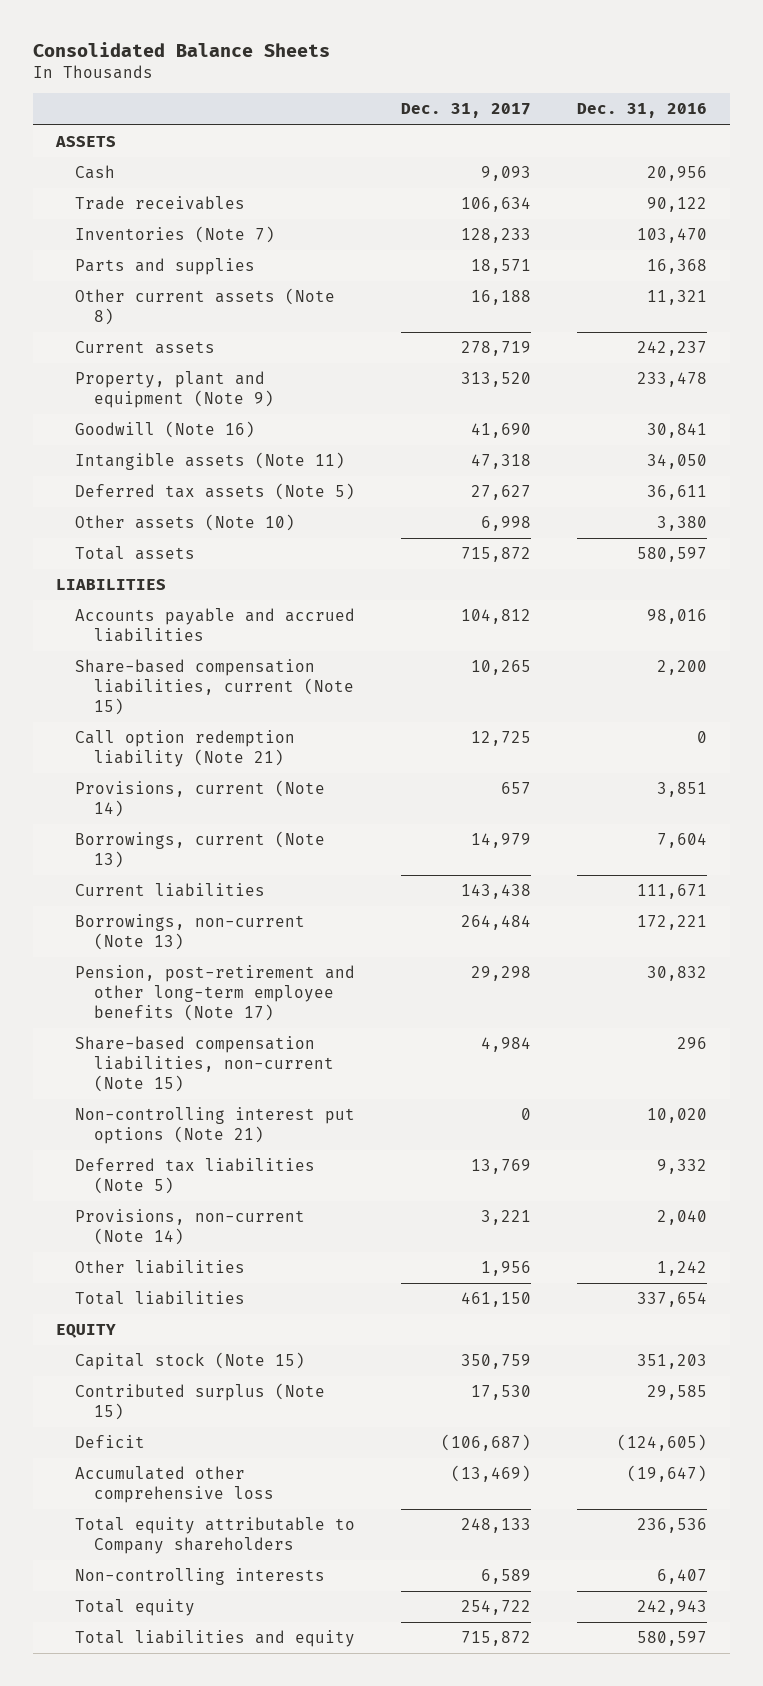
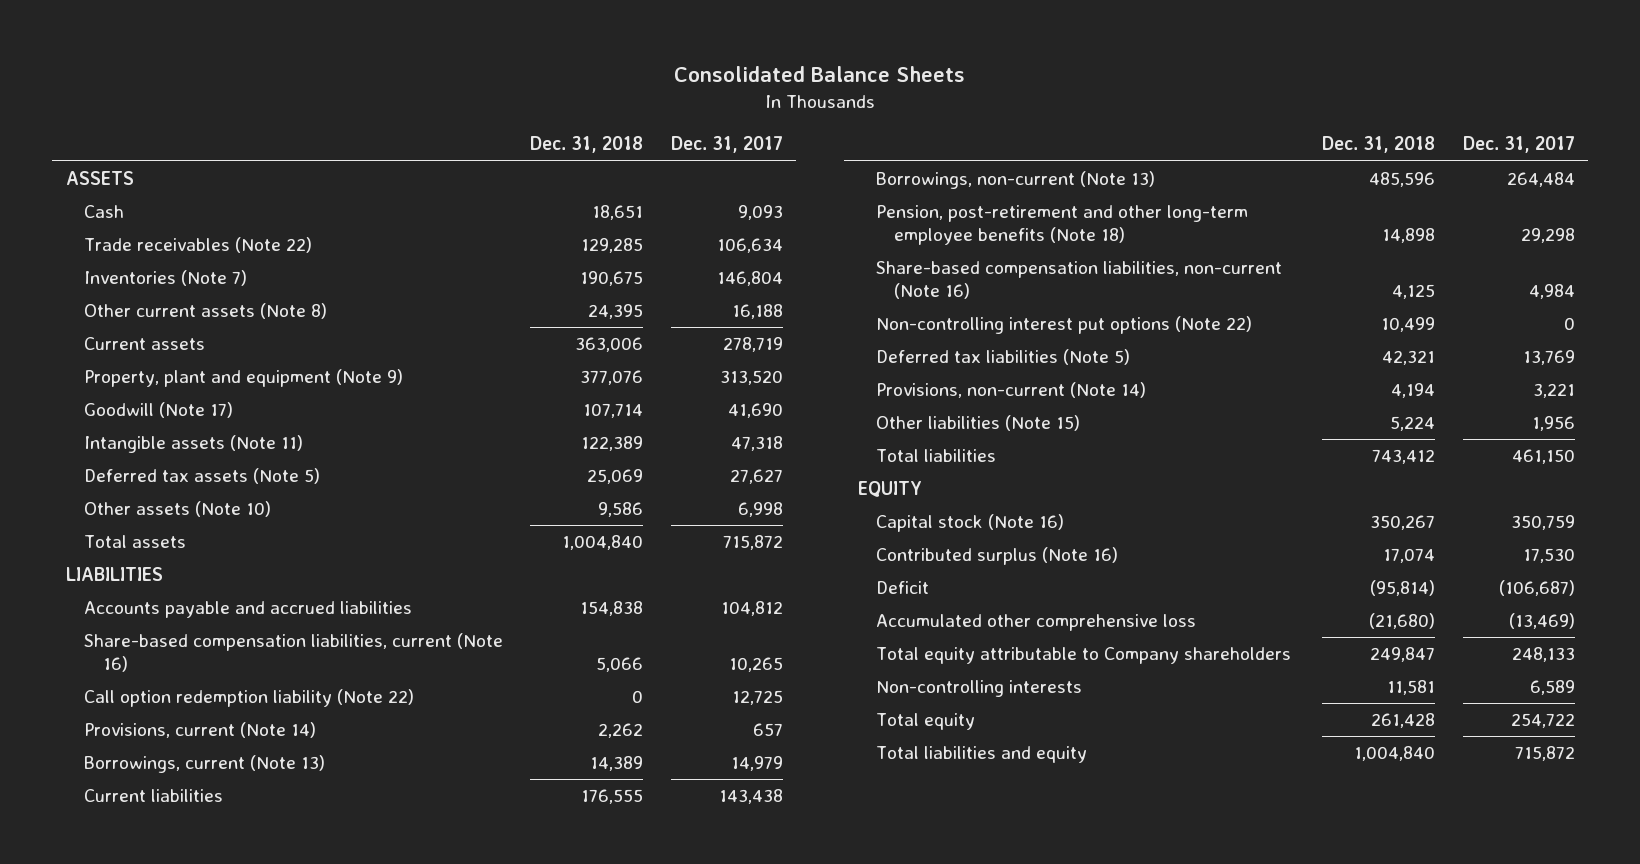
- | Dec. 31, 2017 | Dec. 31, 2016
+ | Dec. 31, 2018 | Dec. 31, 2017
- Trade receivables | 106,634 | 90,122
- Inventories (Note 7) | 128,233 | 103,470
- Parts and supplies | 18,571 | 16,368
+ Trade receivables (Note 22) | 129,285 | 106,634
+ Inventories (Note 7) | 190,675 | 146,804
- Goodwill (Note 16) | 41,690 | 30,841
+ Goodwill (Note 17) | 107,714 | 41,690
- Share-based compensation liabilities, current (Note 15) | 10,265 | 2,200
- Call option redemption liability (Note 21) | 12,725 | 0
+ Share-based compensation liabilities, current (Note 16) | 5,066 | 10,265
+ Call option redemption liability (Note 22) | 0 | 12,725
- Pension, post-retirement and other long-term employee benefits (Note 17) | 29,298 | 30,832
- Share-based compensation liabilities, non-current (Note 15) | 4,984 | 296
- Non-controlling interest put options (Note 21) | 0 | 10,020
+ Pension, post-retirement and other long-term employee benefits (Note 18) | 14,898 | 29,298
+ Share-based compensation liabilities, non-current (Note 16) | 4,125 | 4,984
+ Non-controlling interest put options (Note 22) | 10,499 | 0
- Other liabilities | 1,956 | 1,242
+ Other liabilities (Note 15) | 5,224 | 1,956
- Capital stock (Note 15) | 350,759 | 351,203
- Contributed surplus (Note 15) | 17,530 | 29,585
+ Capital stock (Note 16) | 350,267 | 350,759
+ Contributed surplus (Note 16) | 17,074 | 17,530

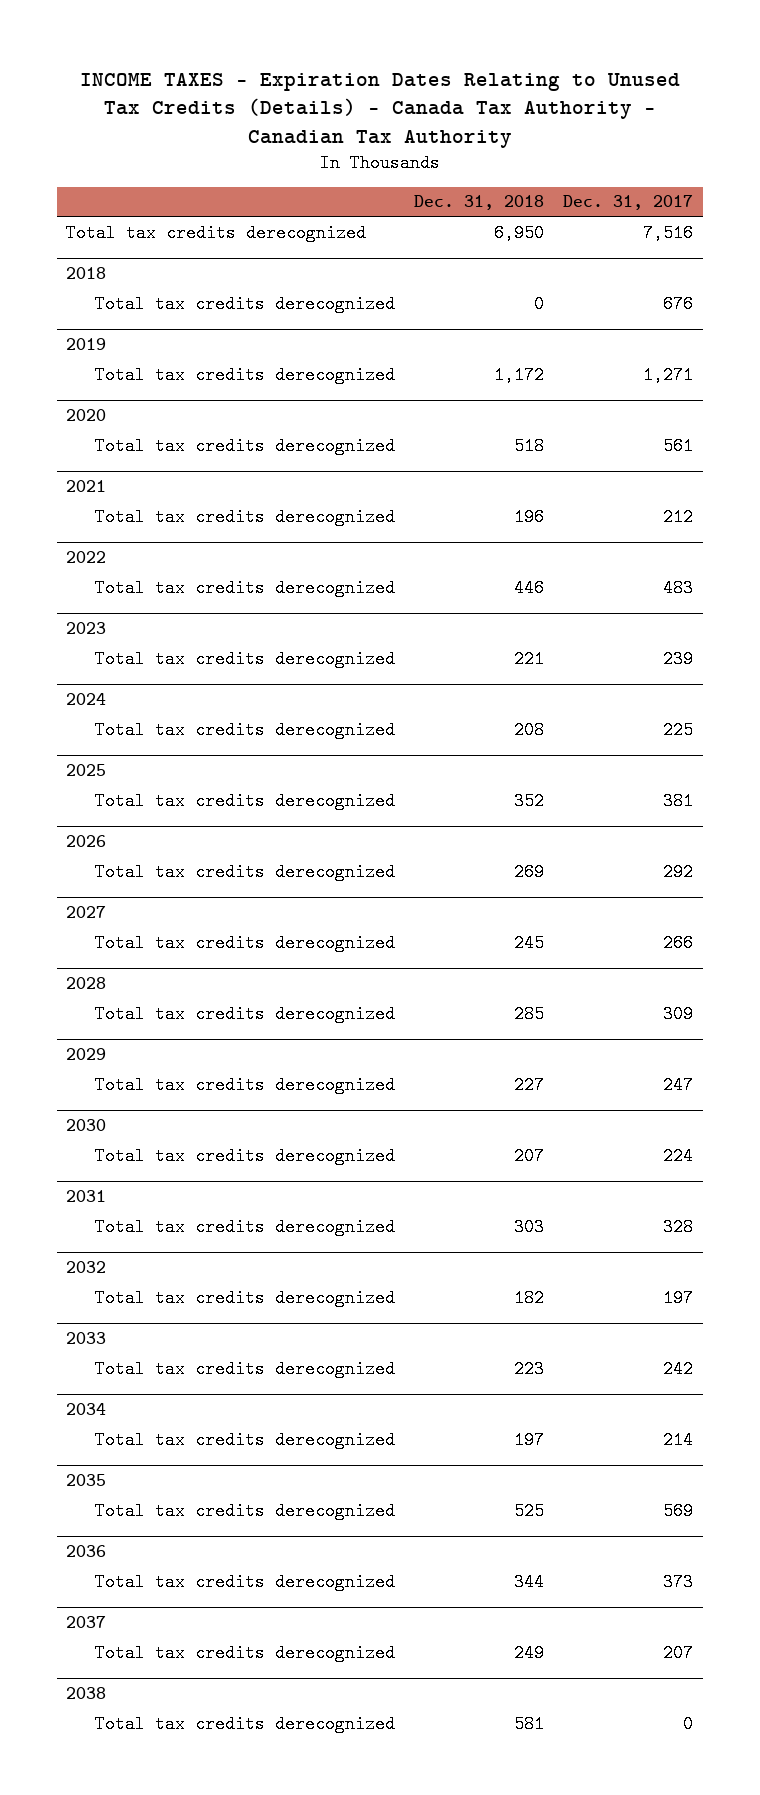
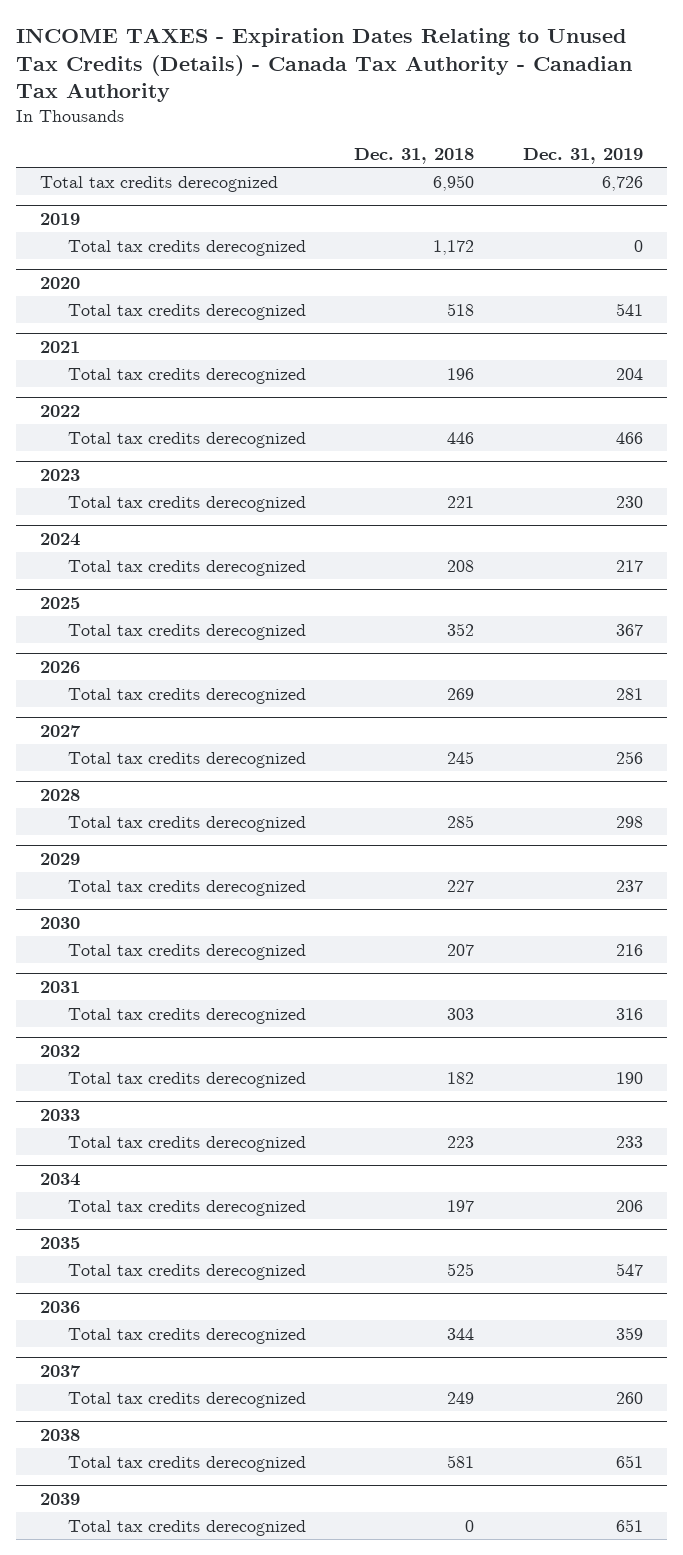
- | Dec. 31, 2018 | Dec. 31, 2017
+ | Dec. 31, 2018 | Dec. 31, 2019
- 2018
- Total tax credits derecognized | 0 | 676
+ 2039
+ Total tax credits derecognized | 0 | 651

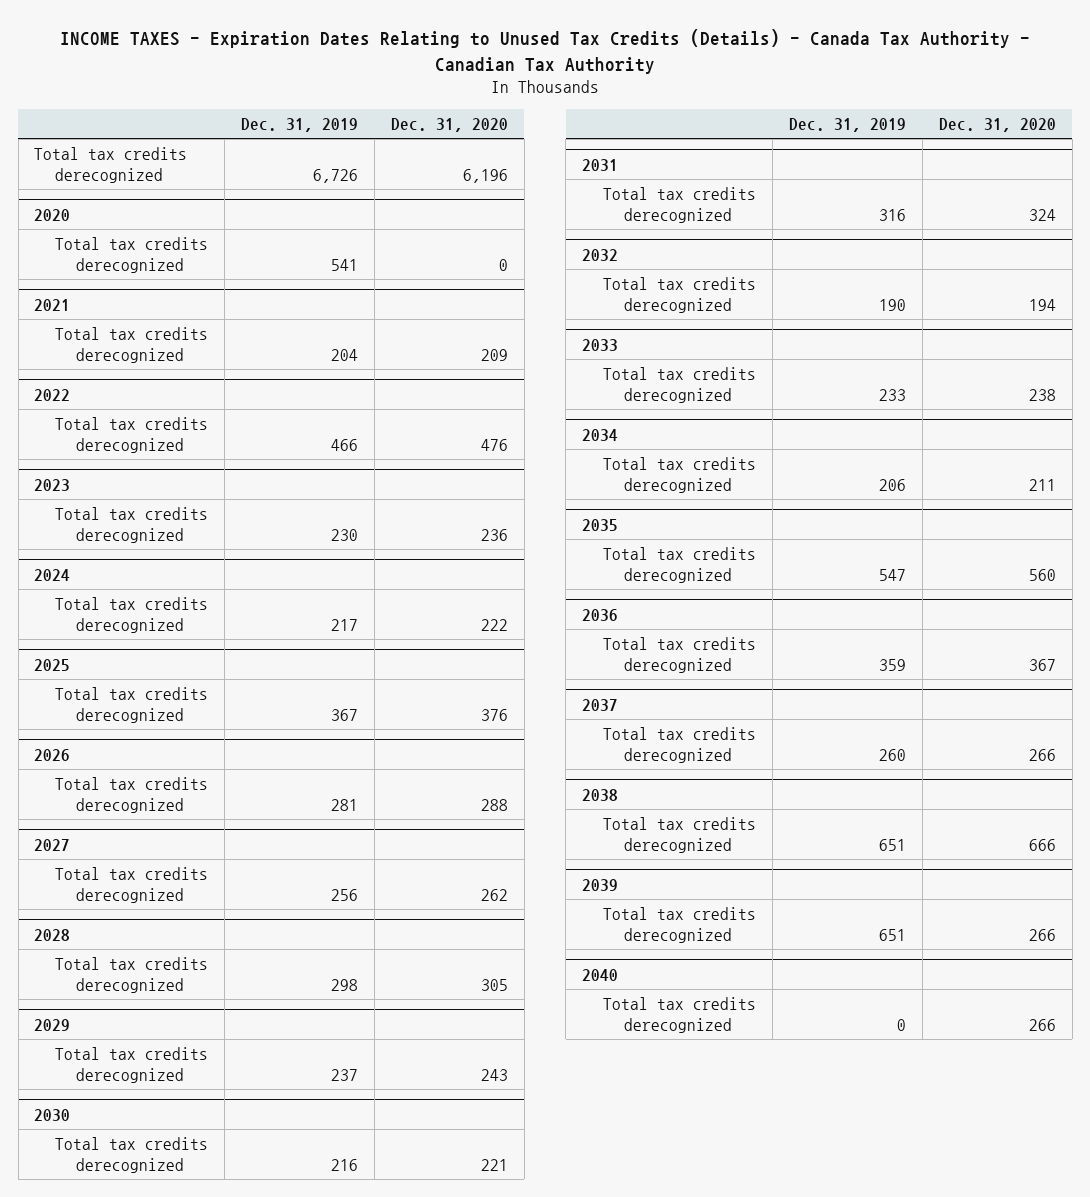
- | Dec. 31, 2018 | Dec. 31, 2019
+ | Dec. 31, 2019 | Dec. 31, 2020
- 2019
- Total tax credits derecognized | 1,172 | 0
+ 2040
+ Total tax credits derecognized | 0 | 266

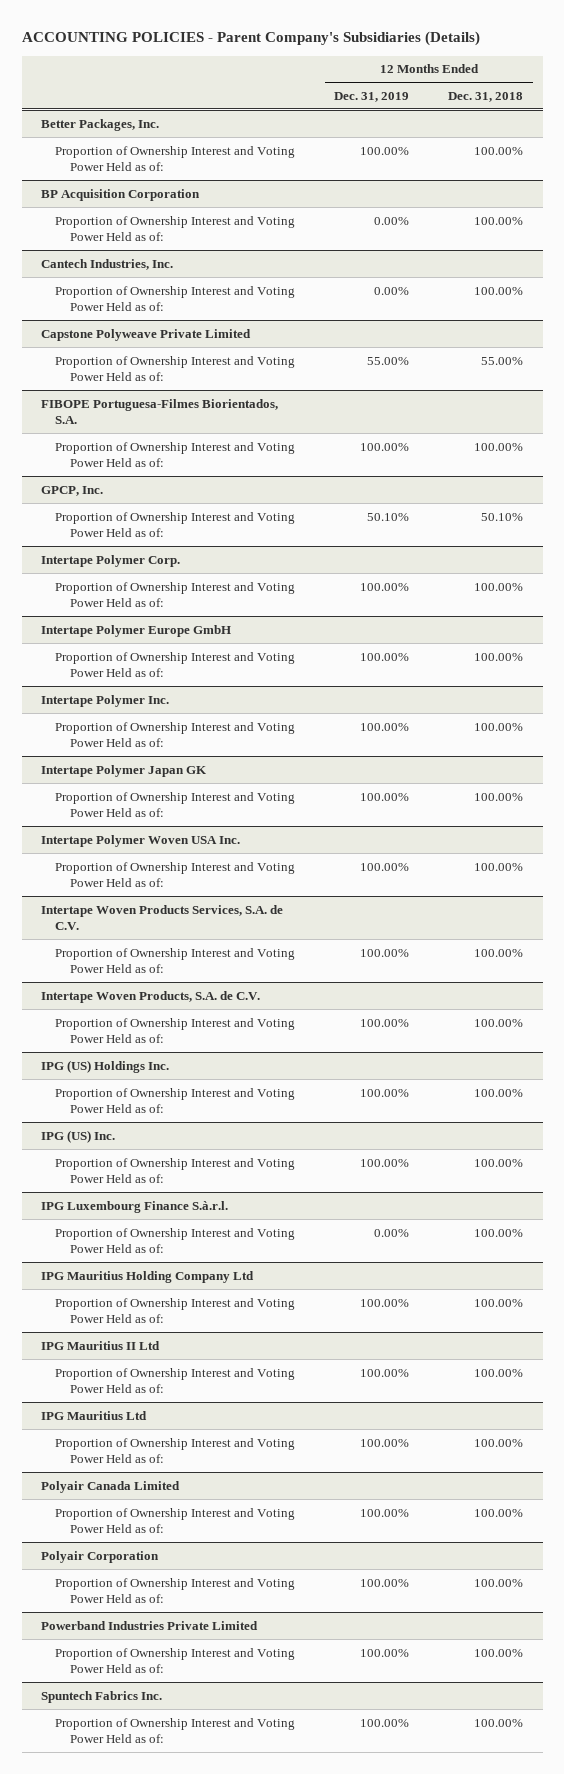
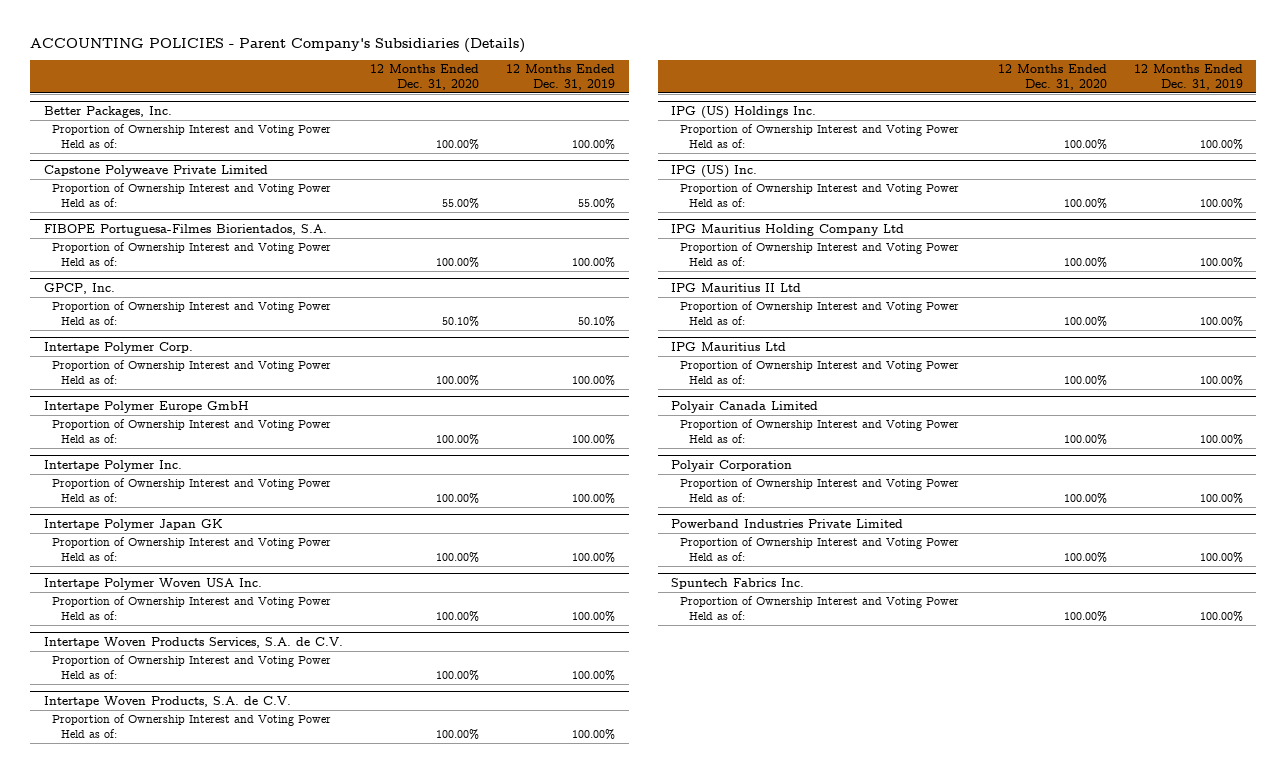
- | 12 Months Ended Dec. 31, 2019 | 12 Months Ended Dec. 31, 2018
+ | 12 Months Ended Dec. 31, 2020 | 12 Months Ended Dec. 31, 2019
- BP Acquisition Corporation
- Proportion of Ownership Interest and Voting Power Held as of: | 0.00% | 100.00%
- Cantech Industries, Inc.
- Proportion of Ownership Interest and Voting Power Held as of: | 0.00% | 100.00%
- IPG Luxembourg Finance S.à.r.l.
- Proportion of Ownership Interest and Voting Power Held as of: | 0.00% | 100.00%

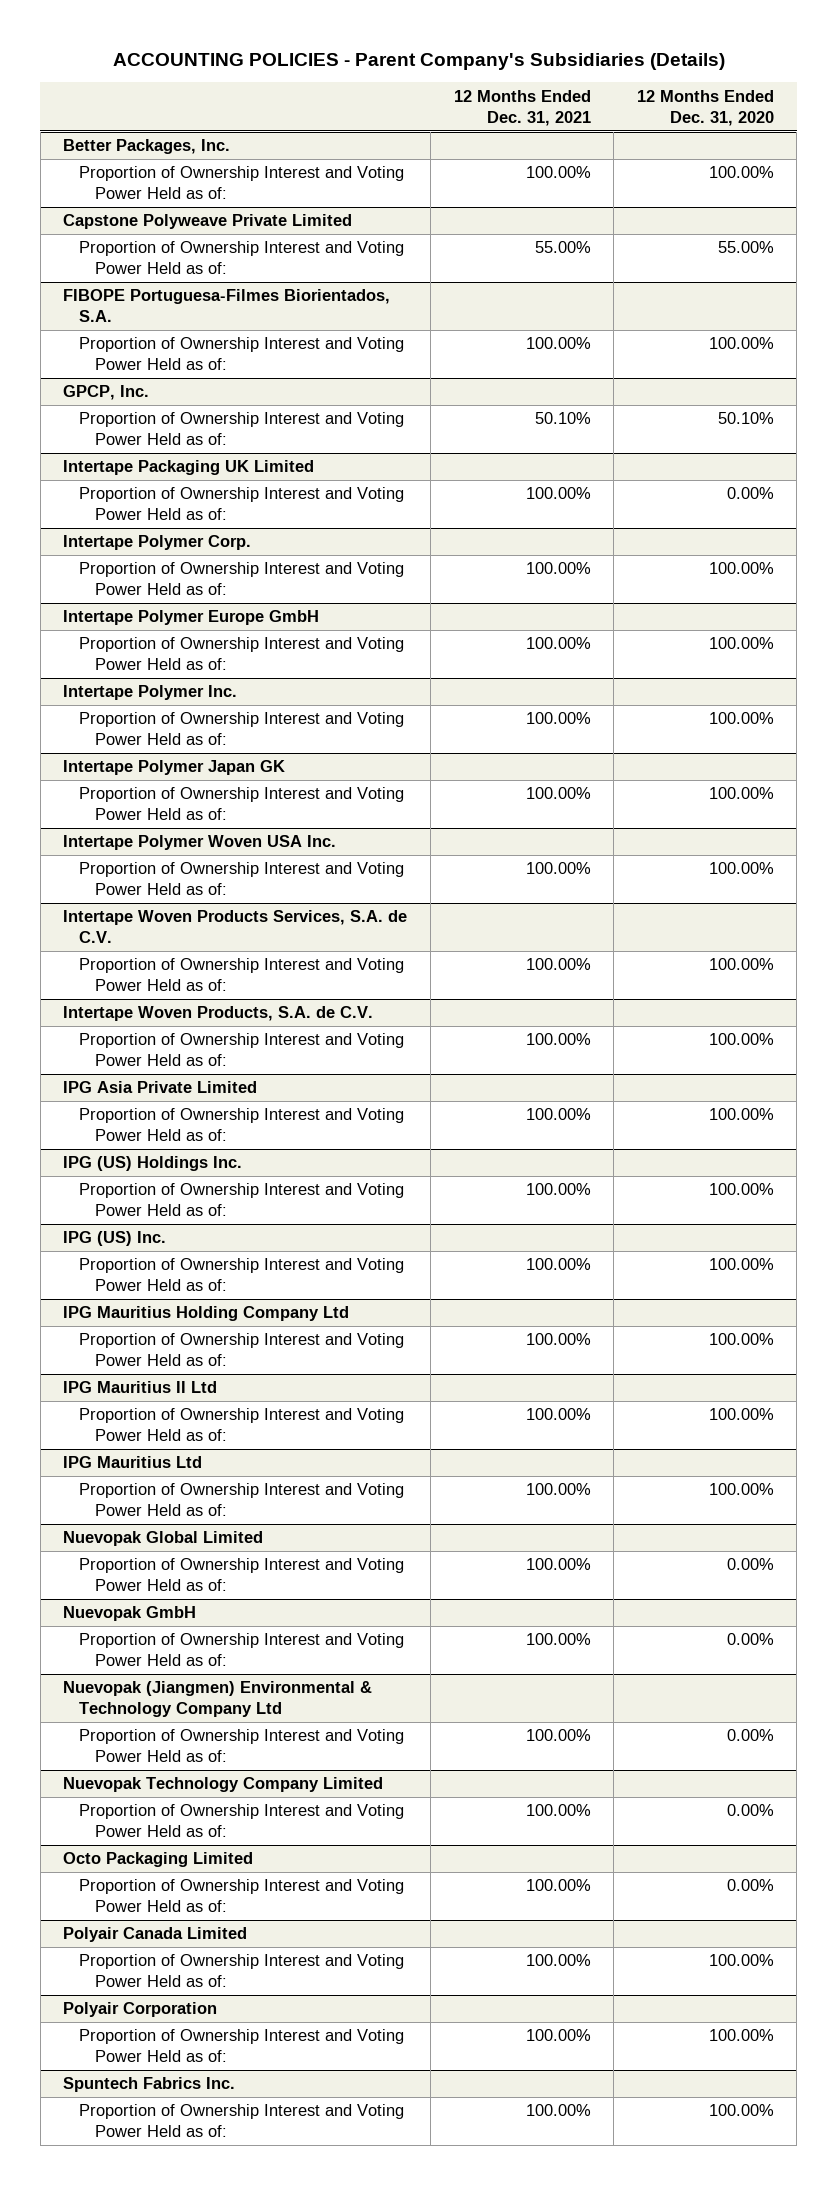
- | 12 Months Ended Dec. 31, 2020 | 12 Months Ended Dec. 31, 2019
+ | 12 Months Ended Dec. 31, 2021 | 12 Months Ended Dec. 31, 2020
+ Intertape Packaging UK Limited
+ Proportion of Ownership Interest and Voting Power Held as of: | 100.00% | 0.00%
+ IPG Asia Private Limited
+ Proportion of Ownership Interest and Voting Power Held as of: | 100.00% | 100.00%
+ Nuevopak Global Limited
+ Proportion of Ownership Interest and Voting Power Held as of: | 100.00% | 0.00%
+ Nuevopak GmbH
+ Proportion of Ownership Interest and Voting Power Held as of: | 100.00% | 0.00%
+ Nuevopak (Jiangmen) Environmental & Technology Company Ltd
+ Proportion of Ownership Interest and Voting Power Held as of: | 100.00% | 0.00%
+ Nuevopak Technology Company Limited
+ Proportion of Ownership Interest and Voting Power Held as of: | 100.00% | 0.00%
+ Octo Packaging Limited
+ Proportion of Ownership Interest and Voting Power Held as of: | 100.00% | 0.00%
- Powerband Industries Private Limited
- Proportion of Ownership Interest and Voting Power Held as of: | 100.00% | 100.00%

